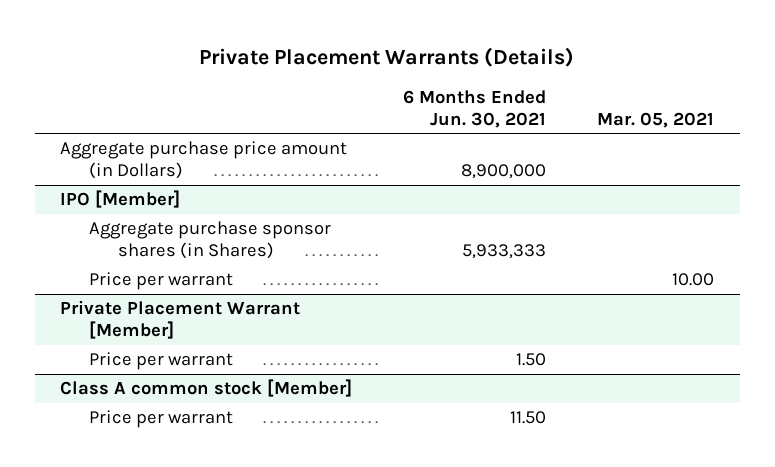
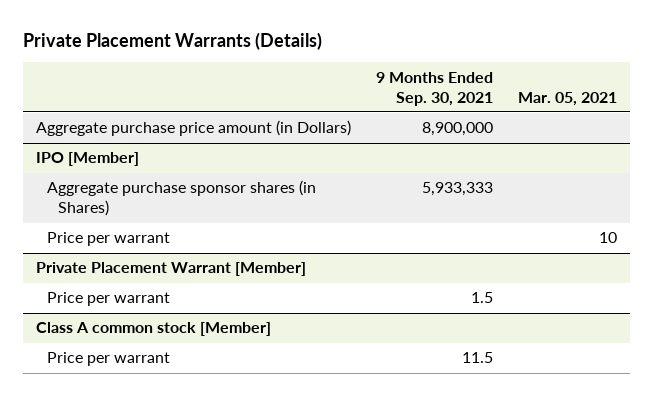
- | 6 Months Ended Jun. 30, 2021 | Mar. 05, 2021
+ | 9 Months Ended Sep. 30, 2021 | Mar. 05, 2021
@ IPO [Member]
- Price per warrant | | 10.00
+ Price per warrant | | 10

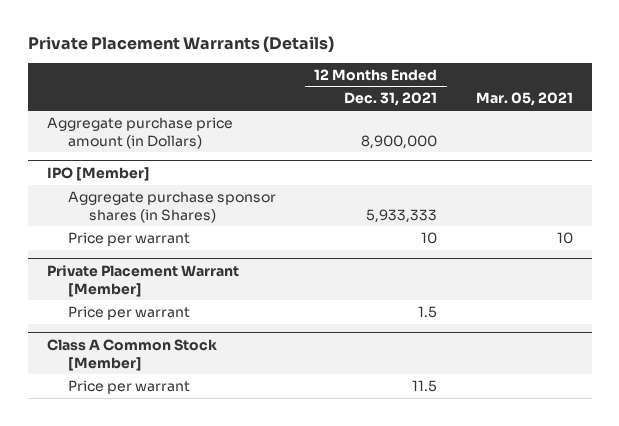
- | 9 Months Ended Sep. 30, 2021 | Mar. 05, 2021
+ | 12 Months Ended Dec. 31, 2021 | Mar. 05, 2021
- Class A common stock [Member]
+ Class A Common Stock [Member]

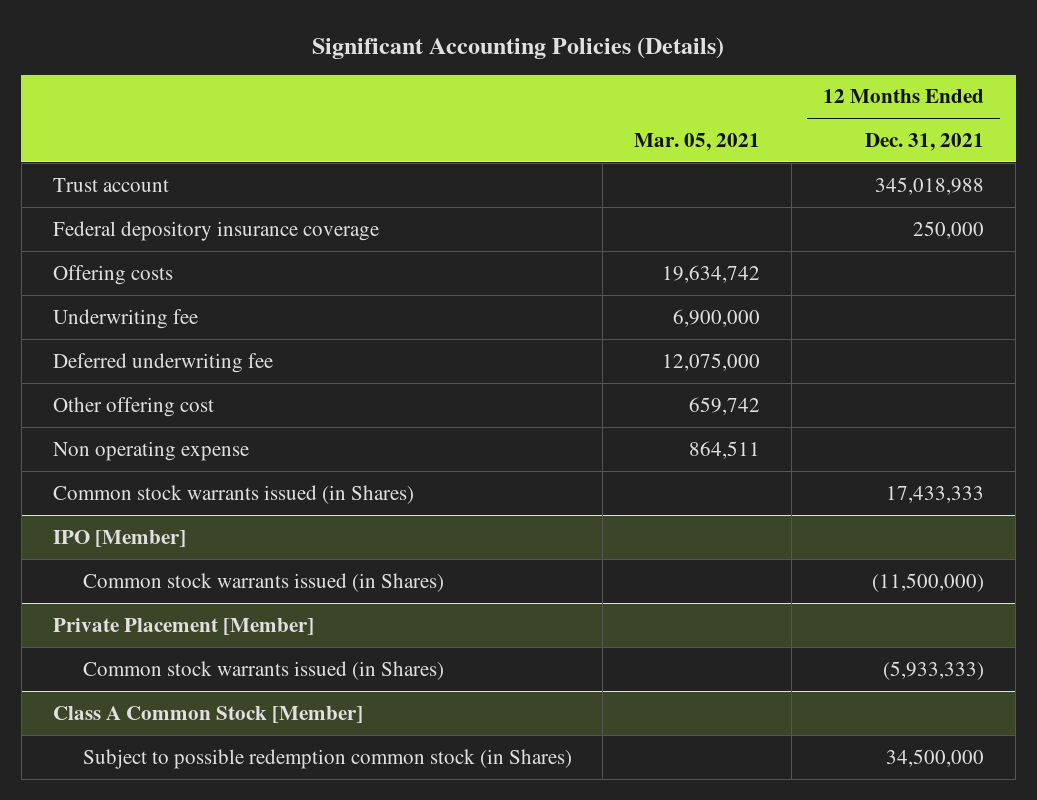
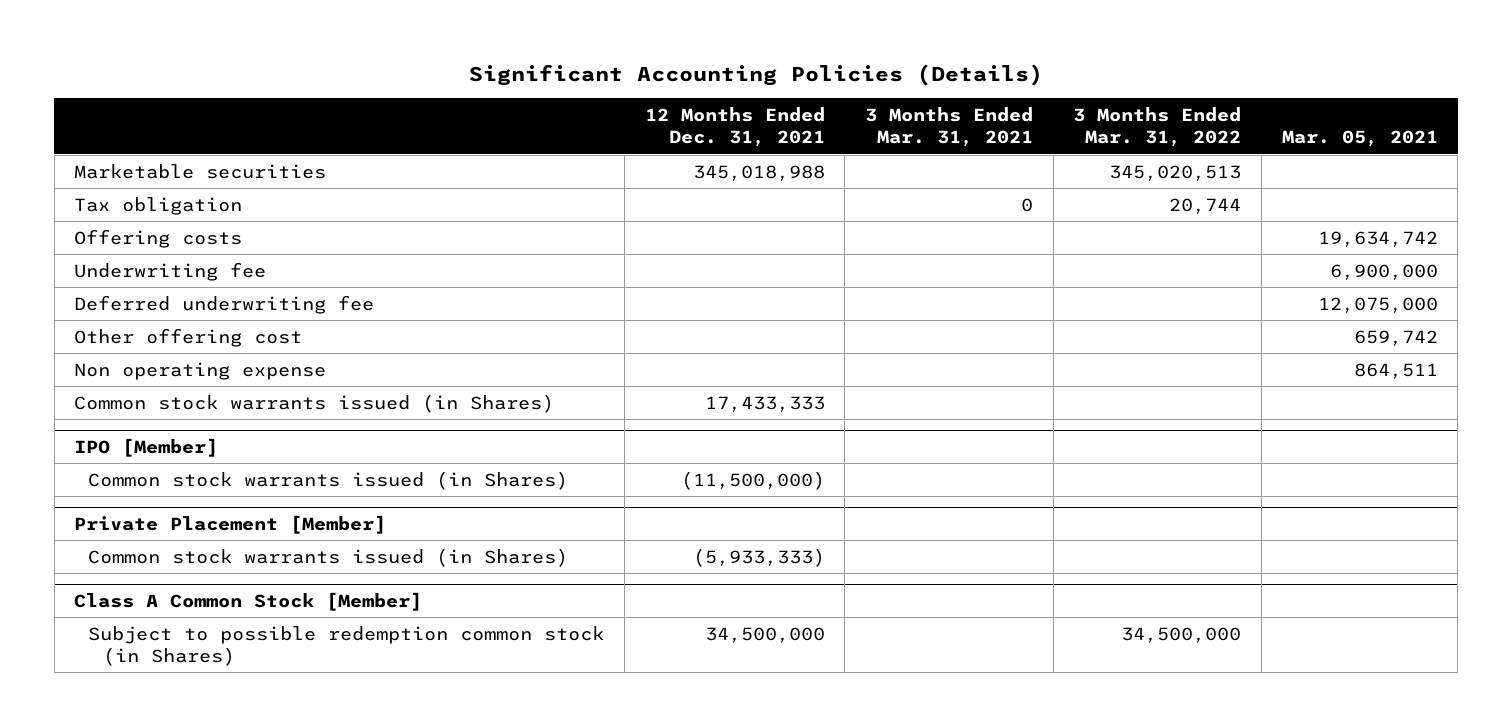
- | Mar. 05, 2021 | 12 Months Ended Dec. 31, 2021
+ | 12 Months Ended Dec. 31, 2021 | 3 Months Ended Mar. 31, 2021 | 3 Months Ended Mar. 31, 2022 | Mar. 05, 2021
- Trust account | | 345,018,988
- Federal depository insurance coverage | | 250,000
+ Marketable securities | 345,018,988 | | 345,020,513 |
+ Tax obligation | | 0 | 20,744 |

